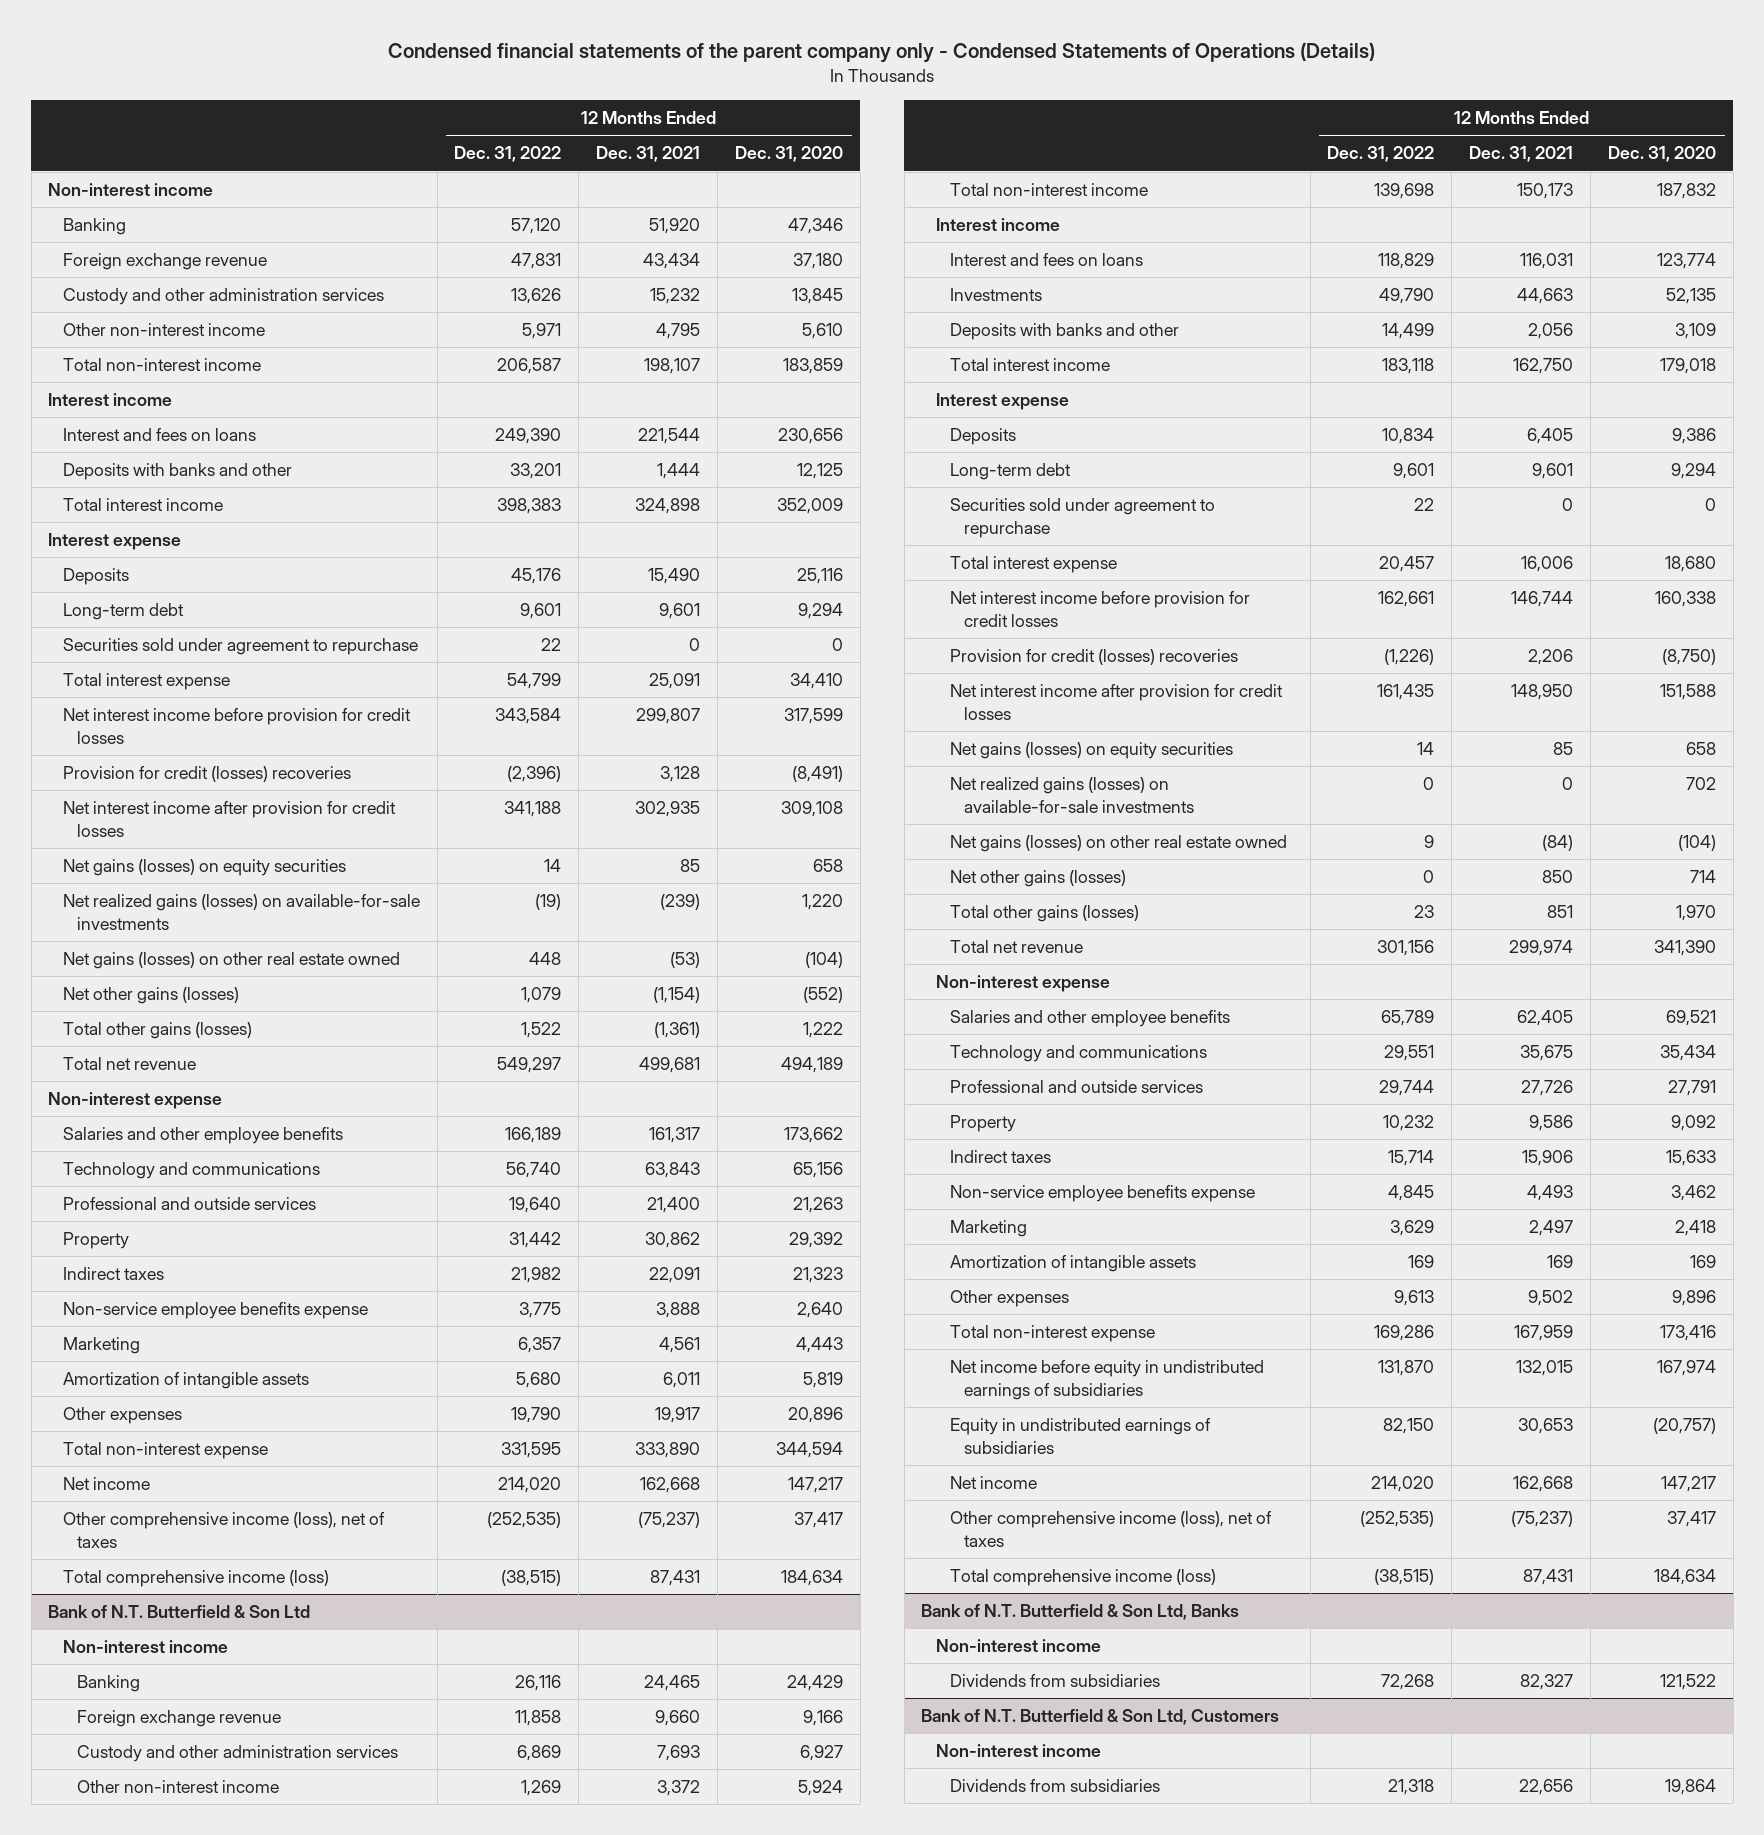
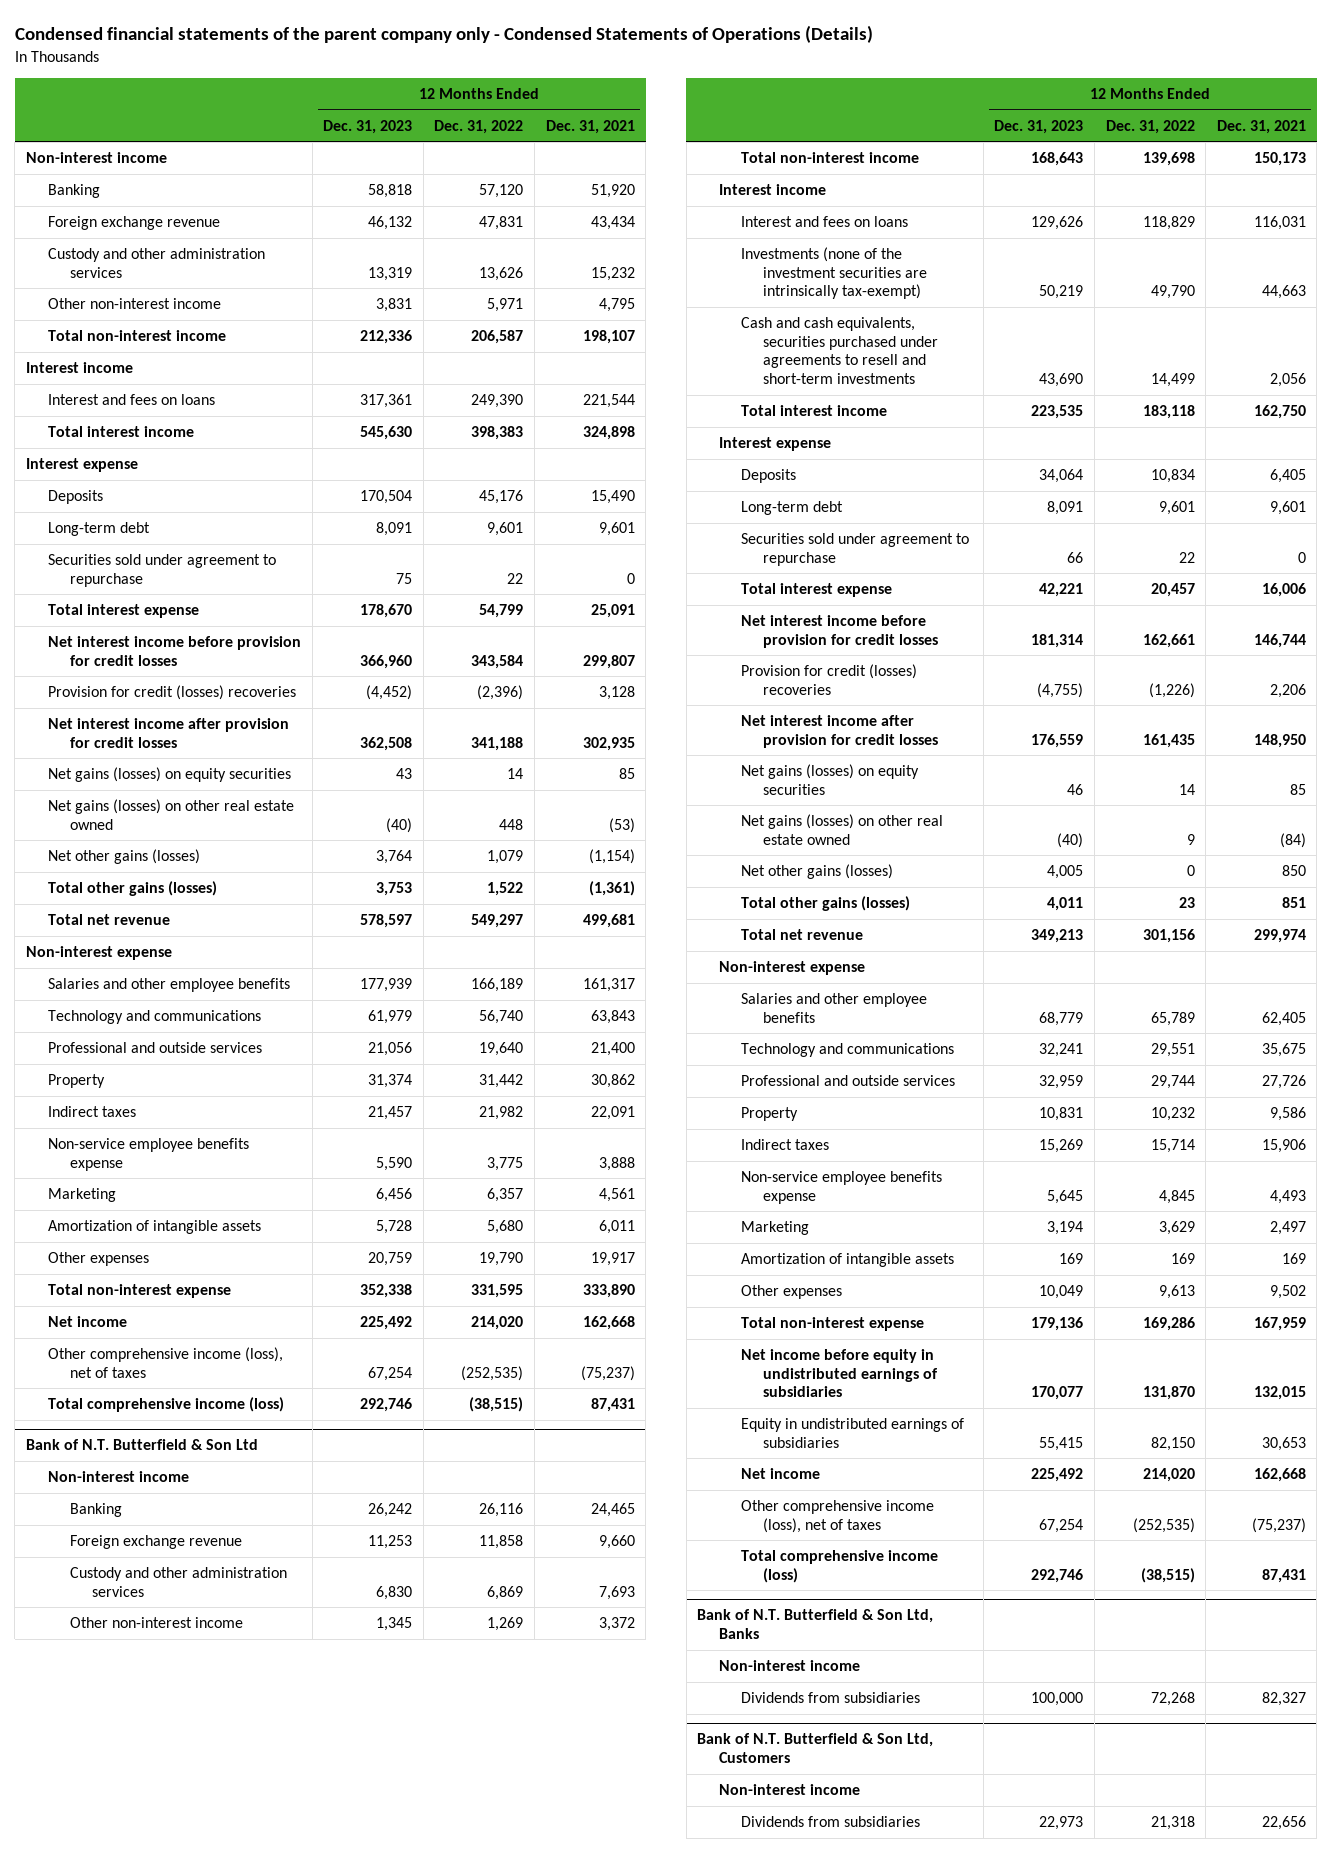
- | 12 Months Ended Dec. 31, 2022 | 12 Months Ended Dec. 31, 2021 | 12 Months Ended Dec. 31, 2020
+ | 12 Months Ended Dec. 31, 2023 | 12 Months Ended Dec. 31, 2022 | 12 Months Ended Dec. 31, 2021
- Deposits with banks and other | 33,201 | 1,444 | 12,125
- Net realized gains (losses) on available-for-sale investments | (19) | (239) | 1,220
@ Bank of N.T. Butterfield & Son Ltd
- Investments | 49,790 | 44,663 | 52,135
- Deposits with banks and other | 14,499 | 2,056 | 3,109
+ Investments (none of the investment securities are intrinsically tax-exempt) | 50,219 | 49,790 | 44,663
+ Cash and cash equivalents, securities purchased under agreements to resell and short-term investments | 43,690 | 14,499 | 2,056
- Net realized gains (losses) on available-for-sale investments | 0 | 0 | 702

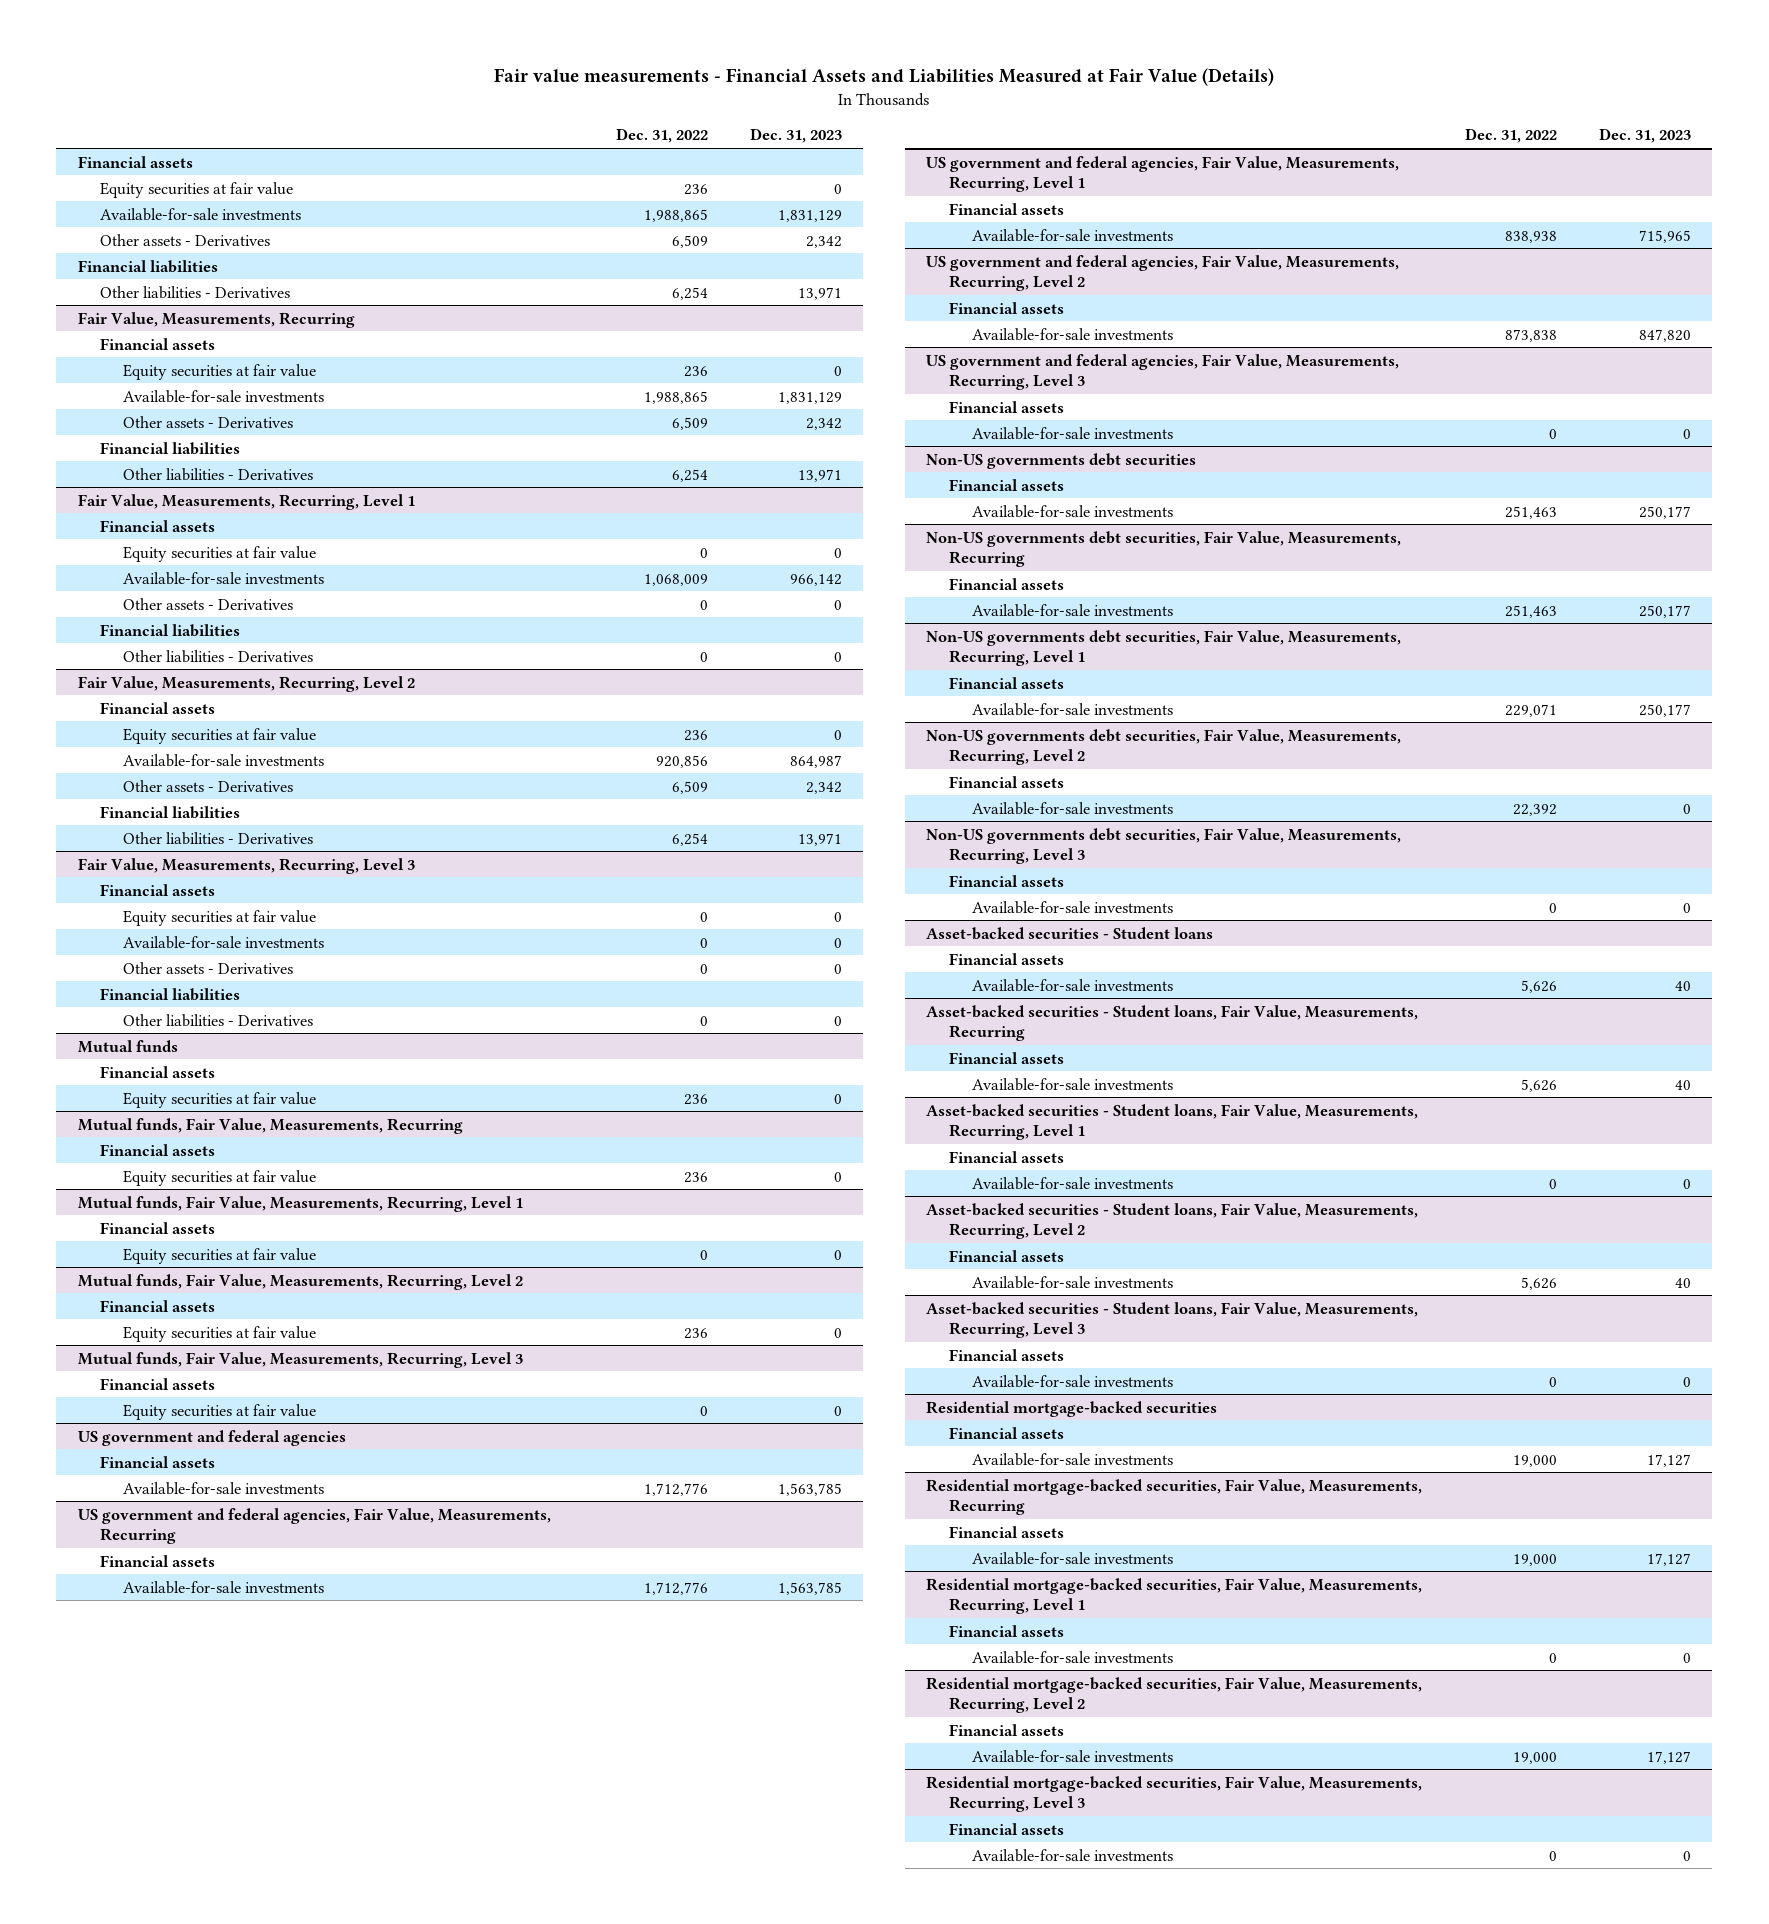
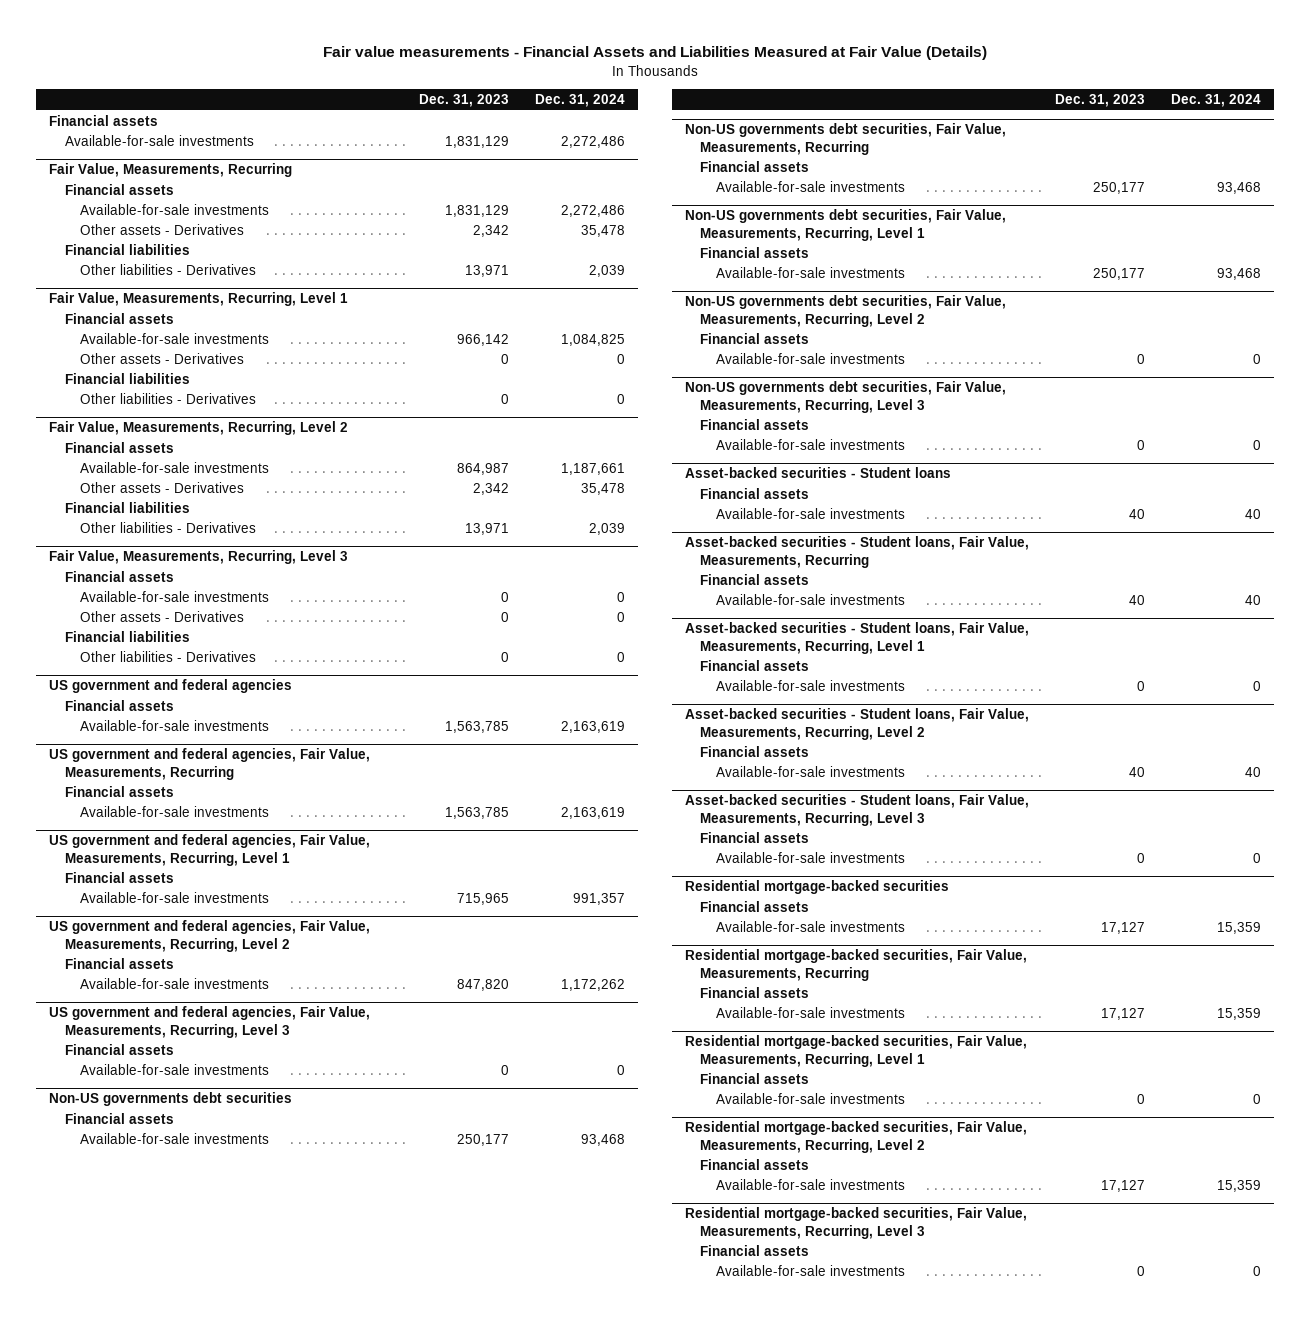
- | Dec. 31, 2022 | Dec. 31, 2023
+ | Dec. 31, 2023 | Dec. 31, 2024
- Equity securities at fair value | 236 | 0
- Other assets - Derivatives | 6,509 | 2,342
- Financial liabilities
- Other liabilities - Derivatives | 6,254 | 13,971
@ Fair Value, Measurements, Recurring
- Equity securities at fair value | 236 | 0
@ Fair Value, Measurements, Recurring, Level 1
- Equity securities at fair value | 0 | 0
@ Fair Value, Measurements, Recurring, Level 2
- Equity securities at fair value | 236 | 0
@ Fair Value, Measurements, Recurring, Level 3
- Equity securities at fair value | 0 | 0
- Mutual funds
- Financial assets
- Equity securities at fair value | 236 | 0
- Mutual funds, Fair Value, Measurements, Recurring
- Financial assets
- Equity securities at fair value | 236 | 0
- Mutual funds, Fair Value, Measurements, Recurring, Level 1
- Financial assets
- Equity securities at fair value | 0 | 0
- Mutual funds, Fair Value, Measurements, Recurring, Level 2
- Financial assets
- Equity securities at fair value | 236 | 0
- Mutual funds, Fair Value, Measurements, Recurring, Level 3
- Financial assets
- Equity securities at fair value | 0 | 0

